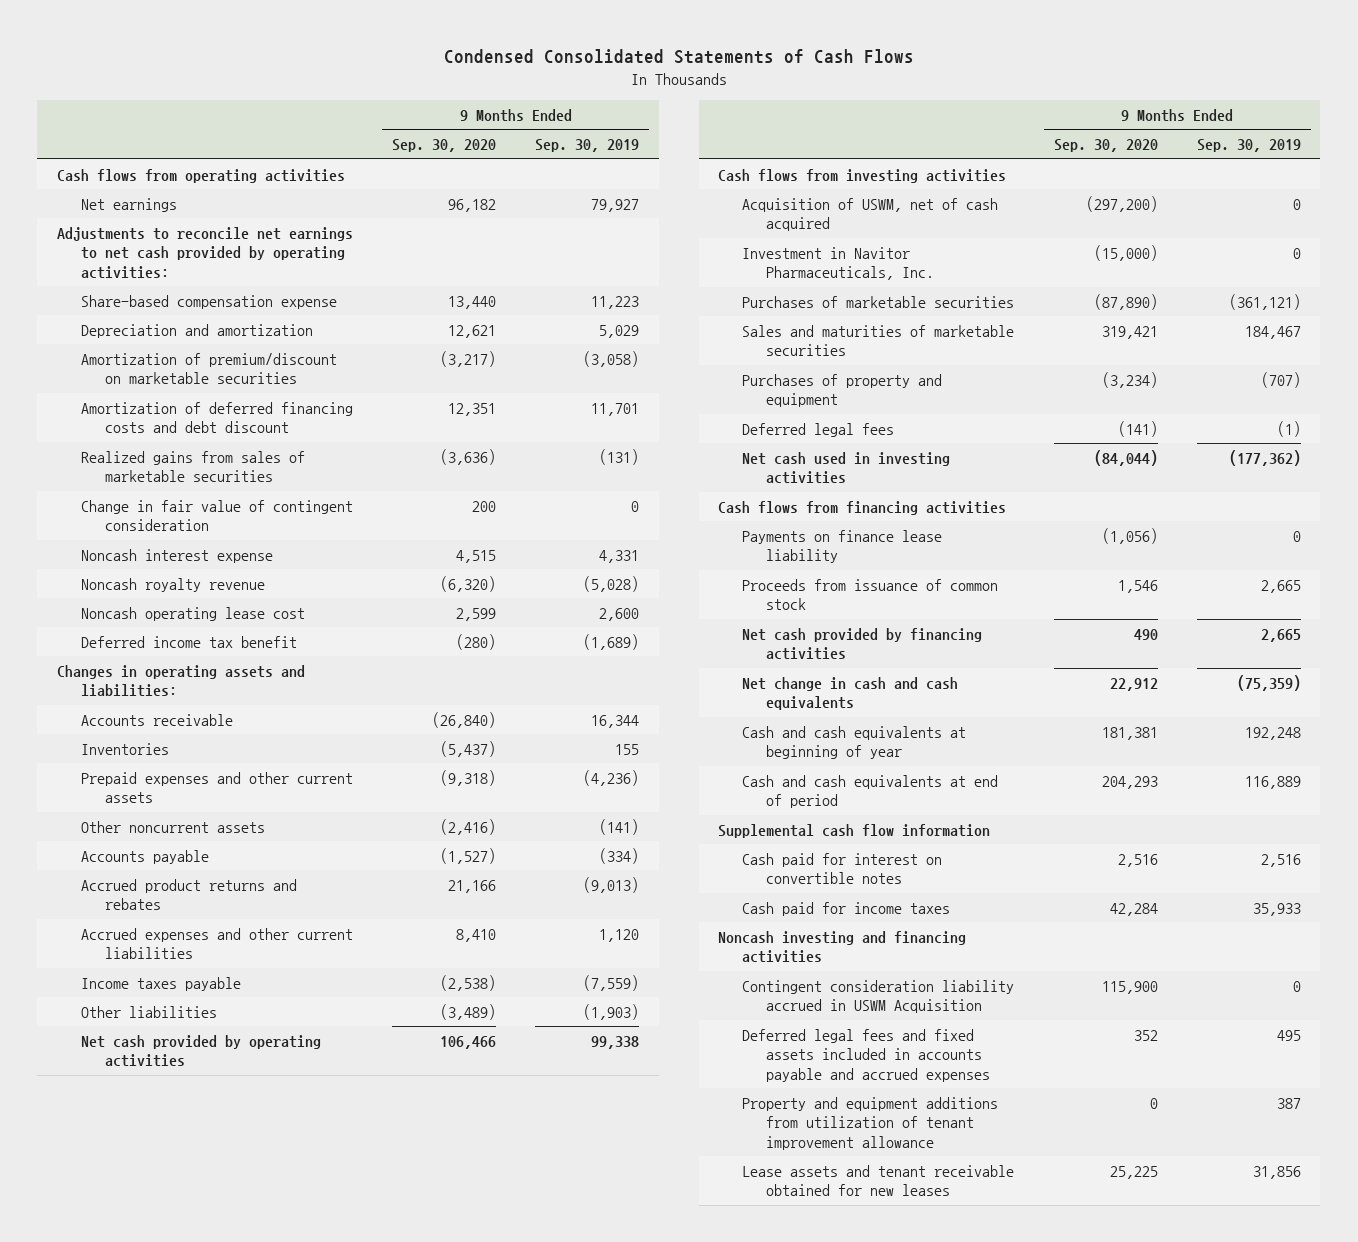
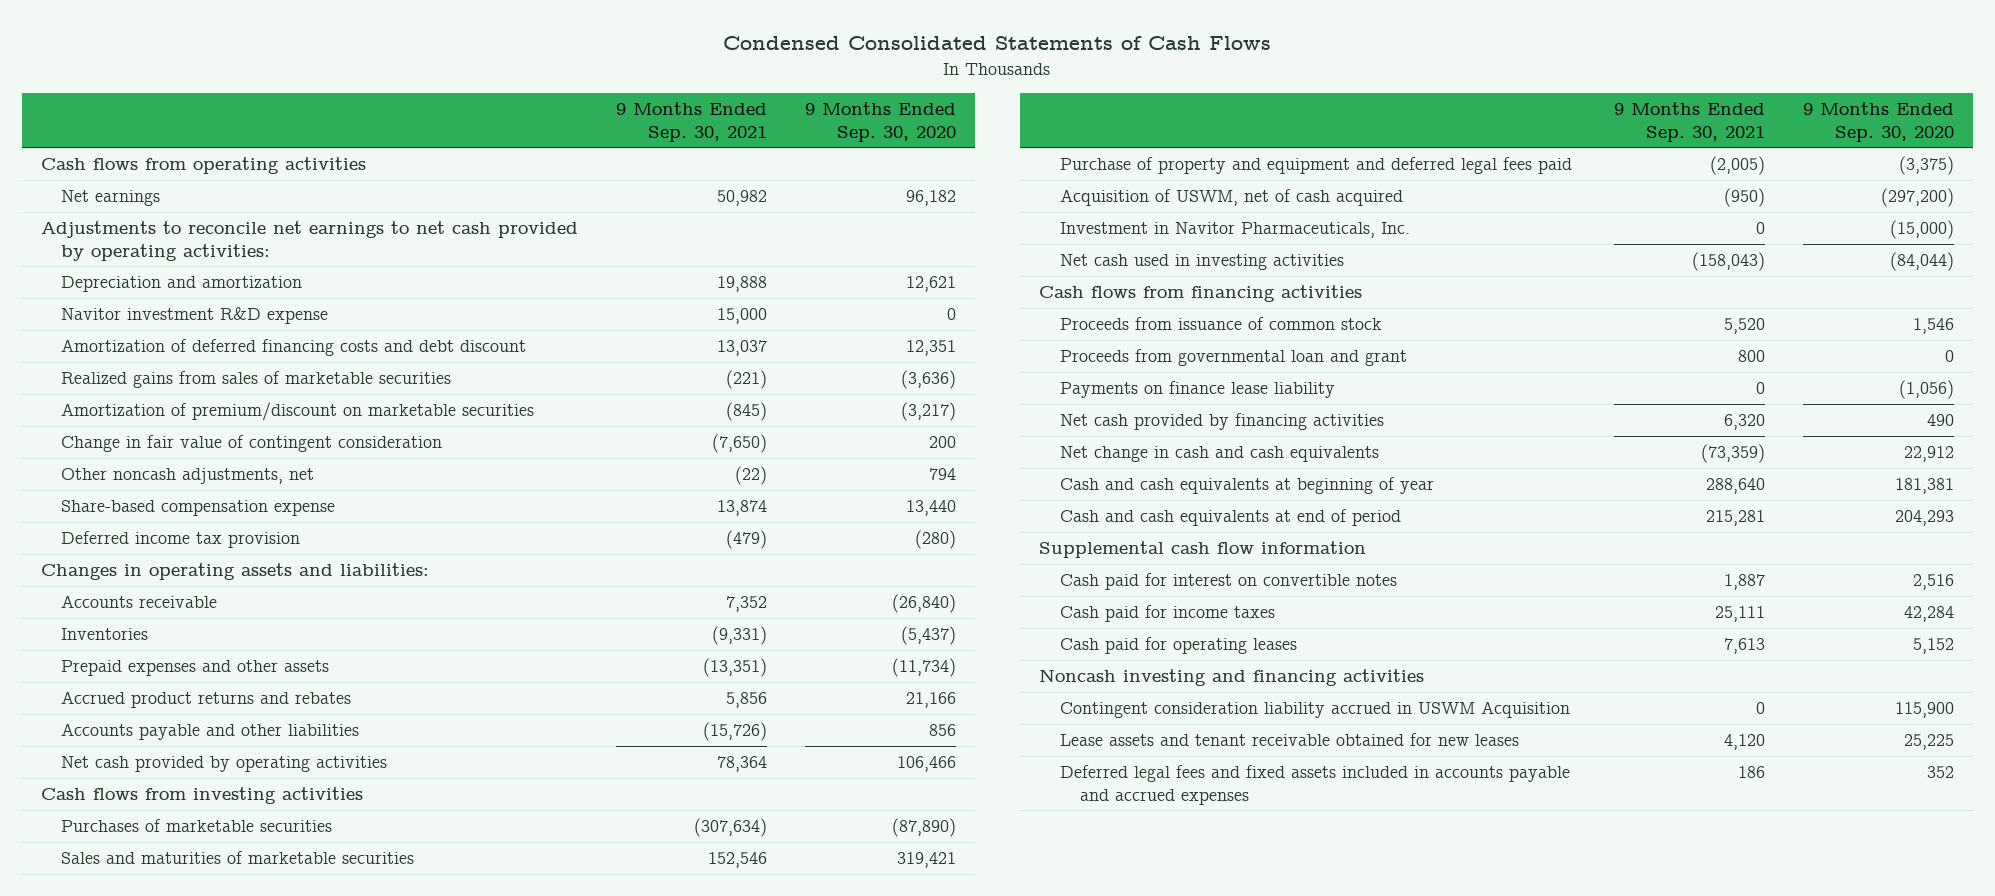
- | 9 Months Ended Sep. 30, 2020 | 9 Months Ended Sep. 30, 2019
+ | 9 Months Ended Sep. 30, 2021 | 9 Months Ended Sep. 30, 2020
+ Navitor investment R&D expense | 15,000 | 0
moved down: Amortization of premium/discount on marketable securities | (845) | (3,217)
- Noncash interest expense | 4,515 | 4,331
- Noncash royalty revenue | (6,320) | (5,028)
- Noncash operating lease cost | 2,599 | 2,600
- Deferred income tax benefit | (280) | (1,689)
+ Other noncash adjustments, net | (22) | 794
moved down: Share-based compensation expense | 13,874 | 13,440
+ Deferred income tax provision | (479) | (280)
- Prepaid expenses and other current assets | (9,318) | (4,236)
- Other noncurrent assets | (2,416) | (141)
- Accounts payable | (1,527) | (334)
+ Prepaid expenses and other assets | (13,351) | (11,734)
- Accrued expenses and other current liabilities | 8,410 | 1,120
- Income taxes payable | (2,538) | (7,559)
- Other liabilities | (3,489) | (1,903)
+ Accounts payable and other liabilities | (15,726) | 856
- Purchases of property and equipment | (3,234) | (707)
- Deferred legal fees | (141) | (1)
+ Purchase of property and equipment and deferred legal fees paid | (2,005) | (3,375)
moved down: Acquisition of USWM, net of cash acquired | (950) | (297,200)
moved down: Investment in Navitor Pharmaceuticals, Inc. | 0 | (15,000)
+ Proceeds from governmental loan and grant | 800 | 0
moved down: Payments on finance lease liability | 0 | (1,056)
+ Cash paid for operating leases | 7,613 | 5,152
- Property and equipment additions from utilization of tenant improvement allowance | 0 | 387
moved down: Deferred legal fees and fixed assets included in accounts payable and accrued expenses | 186 | 352

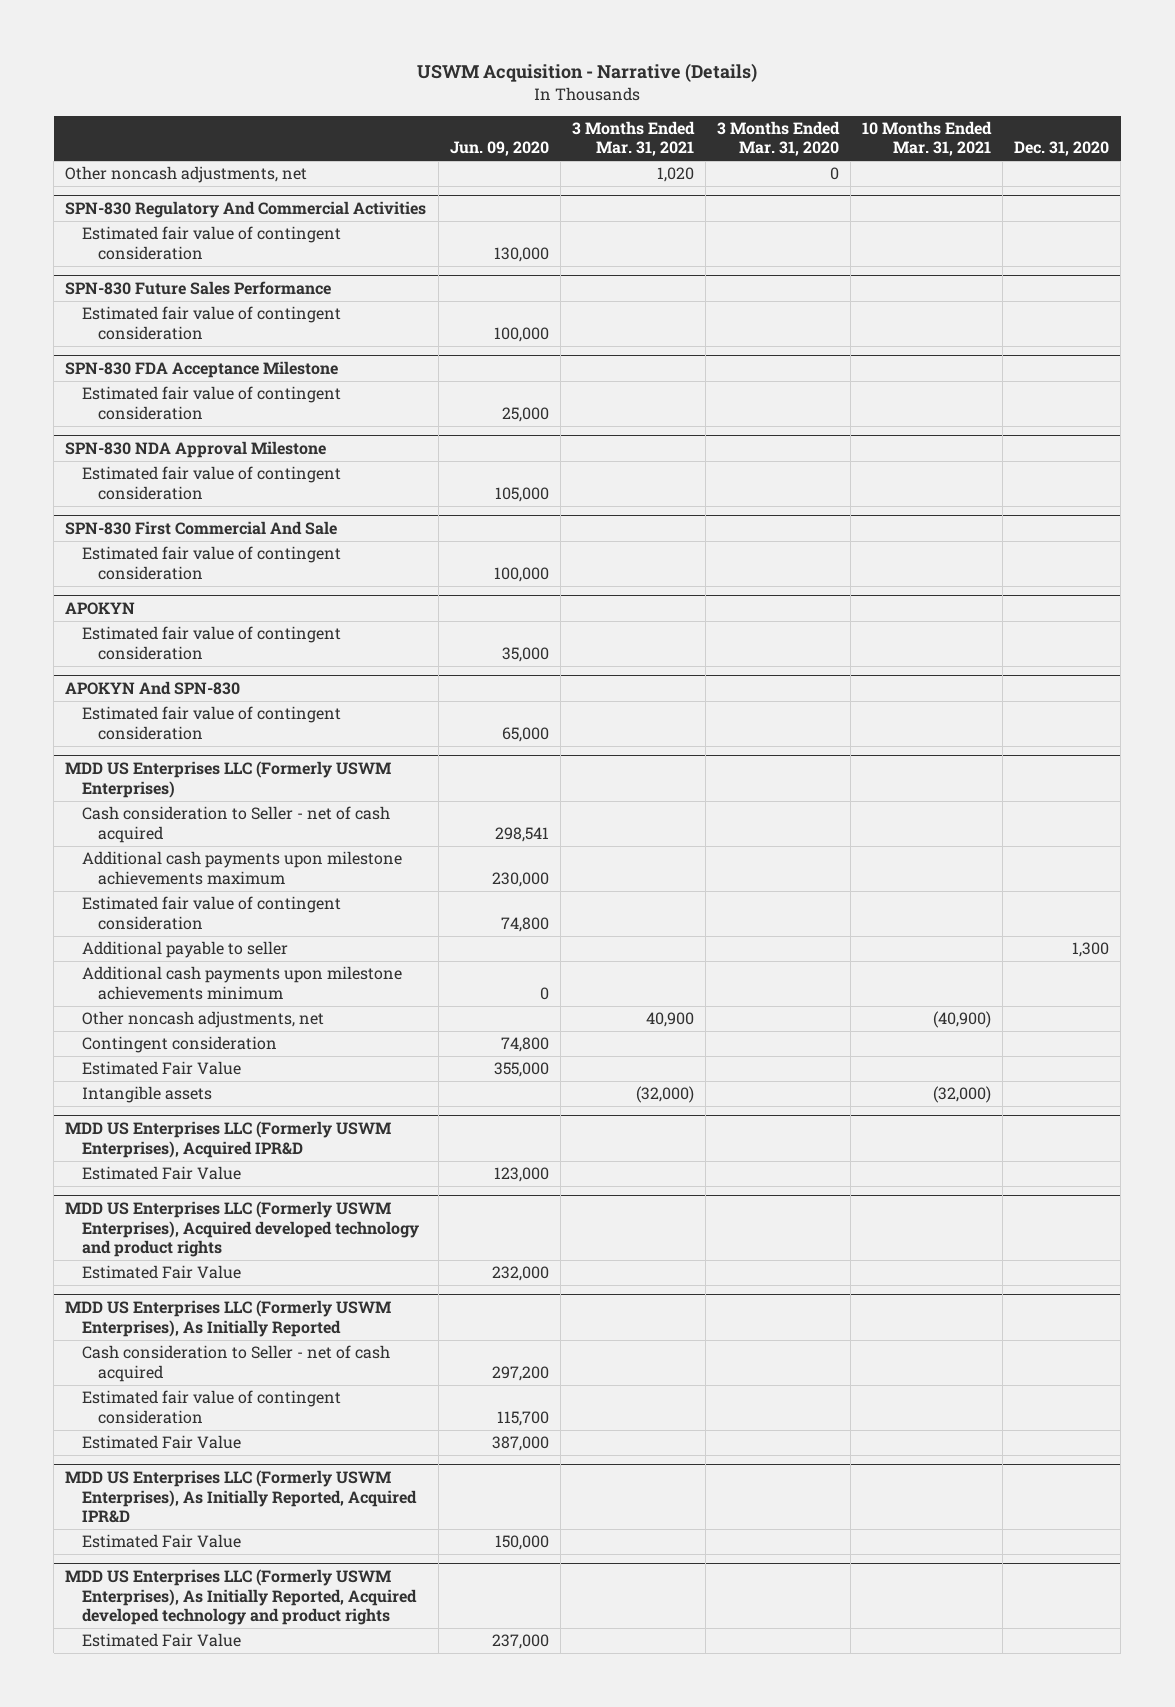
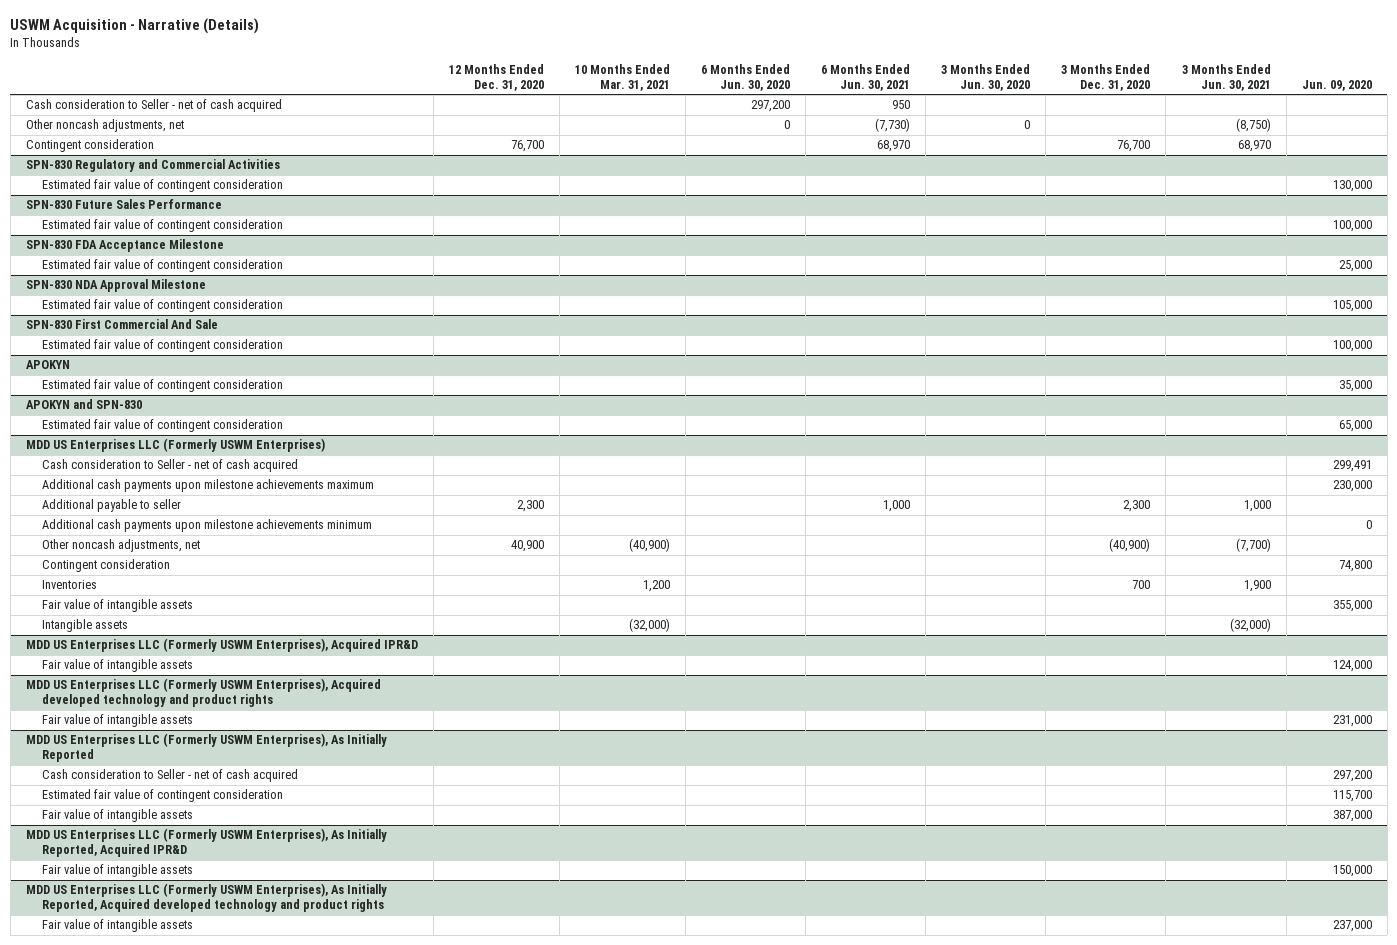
- | Jun. 09, 2020 | 3 Months Ended Mar. 31, 2021 | 3 Months Ended Mar. 31, 2020 | 10 Months Ended Mar. 31, 2021 | Dec. 31, 2020
+ | 12 Months Ended Dec. 31, 2020 | 10 Months Ended Mar. 31, 2021 | 6 Months Ended Jun. 30, 2020 | 6 Months Ended Jun. 30, 2021 | 3 Months Ended Jun. 30, 2020 | 3 Months Ended Dec. 31, 2020 | 3 Months Ended Jun. 30, 2021 | Jun. 09, 2020
+ Cash consideration to Seller - net of cash acquired | | | 297,200 | 950 | | | |
- SPN-830 Regulatory And Commercial Activities
+ Contingent consideration | 76,700 | | | 68,970 | | 76,700 | 68,970 |
+ SPN-830 Regulatory and Commercial Activities
- APOKYN And SPN-830
+ APOKYN and SPN-830
@ MDD US Enterprises LLC (Formerly USWM Enterprises)
- Cash consideration to Seller - net of cash acquired | 298,541 | | | |
+ Cash consideration to Seller - net of cash acquired | | | | | | | | 299,491
- Estimated fair value of contingent consideration | 74,800 | | | |
- Estimated Fair Value | 355,000 | | | |
+ Inventories | | 1,200 | | | | 700 | 1,900 |
+ Fair value of intangible assets | | | | | | | | 355,000
@ MDD US Enterprises LLC (Formerly USWM Enterprises), Acquired IPR&D
- Estimated Fair Value | 123,000 | | | |
+ Fair value of intangible assets | | | | | | | | 124,000
@ MDD US Enterprises LLC (Formerly USWM Enterprises), Acquired developed technology and product rights
- Estimated Fair Value | 232,000 | | | |
+ Fair value of intangible assets | | | | | | | | 231,000
@ MDD US Enterprises LLC (Formerly USWM Enterprises), As Initially Reported
- Estimated Fair Value | 387,000 | | | |
+ Fair value of intangible assets | | | | | | | | 387,000
@ MDD US Enterprises LLC (Formerly USWM Enterprises), As Initially Reported, Acquired IPR&D
- Estimated Fair Value | 150,000 | | | |
+ Fair value of intangible assets | | | | | | | | 150,000
@ MDD US Enterprises LLC (Formerly USWM Enterprises), As Initially Reported, Acquired developed technology and product rights
- Estimated Fair Value | 237,000 | | | |
+ Fair value of intangible assets | | | | | | | | 237,000

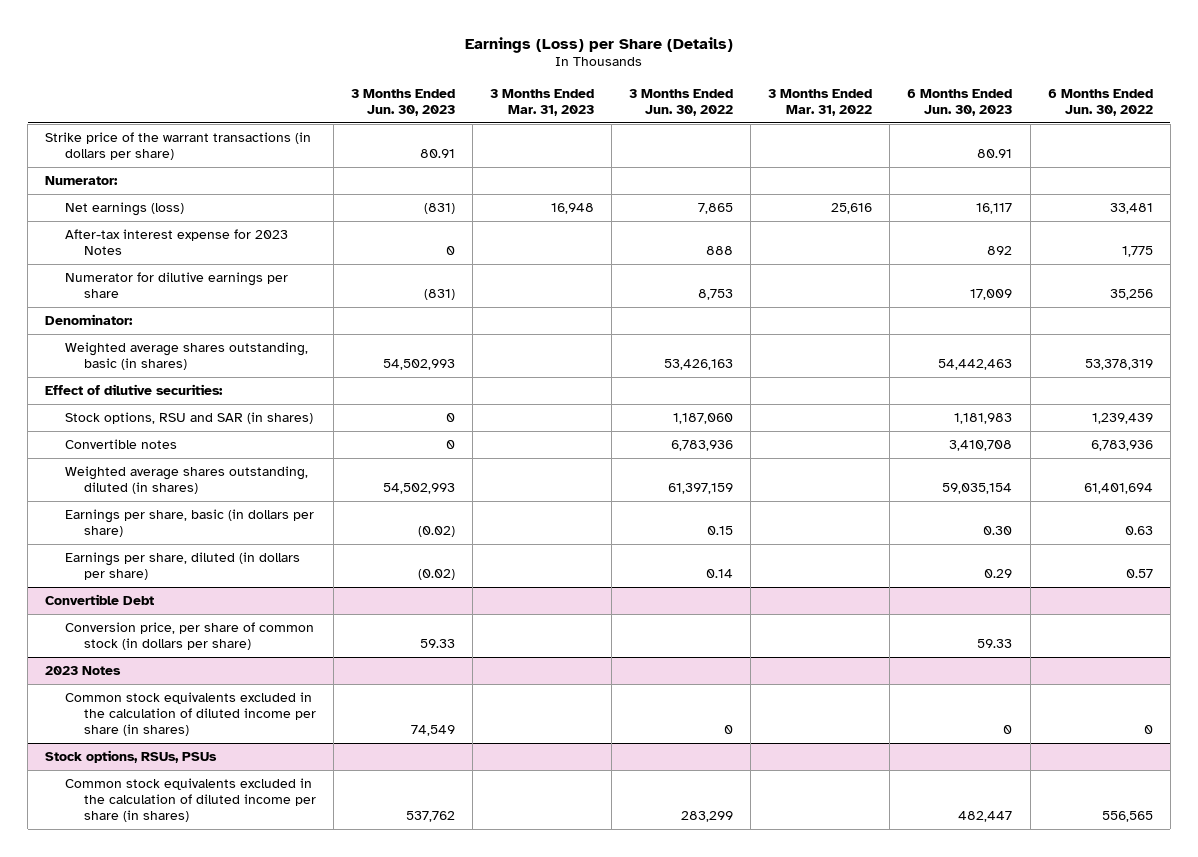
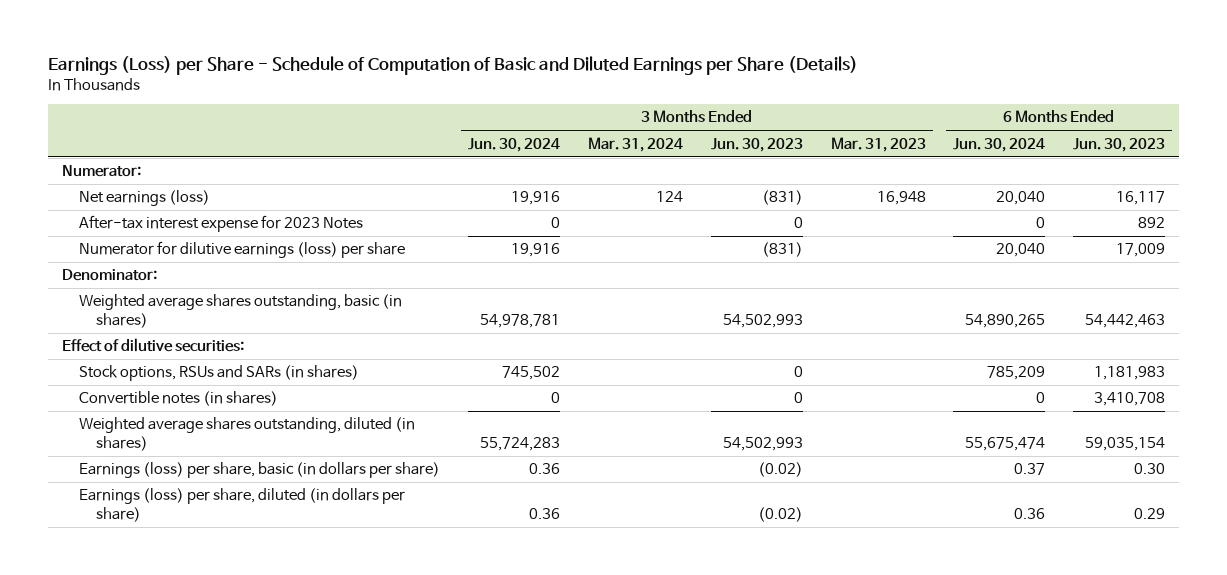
- Earnings (Loss) per Share (Details)
+ Earnings (Loss) per Share - Schedule of Computation of Basic and Diluted Earnings per Share (Details)
- | 3 Months Ended Jun. 30, 2023 | 3 Months Ended Mar. 31, 2023 | 3 Months Ended Jun. 30, 2022 | 3 Months Ended Mar. 31, 2022 | 6 Months Ended Jun. 30, 2023 | 6 Months Ended Jun. 30, 2022
+ | 3 Months Ended Jun. 30, 2024 | 3 Months Ended Mar. 31, 2024 | 3 Months Ended Jun. 30, 2023 | 3 Months Ended Mar. 31, 2023 | 6 Months Ended Jun. 30, 2024 | 6 Months Ended Jun. 30, 2023
- Strike price of the warrant transactions (in dollars per share) | 80.91 | | | | 80.91 |
- Numerator for dilutive earnings per share | (831) | | 8,753 | | 17,009 | 35,256
+ Numerator for dilutive earnings (loss) per share | 19,916 | | (831) | | 20,040 | 17,009
- Stock options, RSU and SAR (in shares) | 0 | | 1,187,060 | | 1,181,983 | 1,239,439
- Convertible notes | 0 | | 6,783,936 | | 3,410,708 | 6,783,936
+ Stock options, RSUs and SARs (in shares) | 745,502 | | 0 | | 785,209 | 1,181,983
+ Convertible notes (in shares) | 0 | | 0 | | 0 | 3,410,708
- Earnings per share, basic (in dollars per share) | (0.02) | | 0.15 | | 0.30 | 0.63
- Earnings per share, diluted (in dollars per share) | (0.02) | | 0.14 | | 0.29 | 0.57
- Convertible Debt
- Conversion price, per share of common stock (in dollars per share) | 59.33 | | | | 59.33 |
- 2023 Notes
- Common stock equivalents excluded in the calculation of diluted income per share (in shares) | 74,549 | | 0 | | 0 | 0
- Stock options, RSUs, PSUs
- Common stock equivalents excluded in the calculation of diluted income per share (in shares) | 537,762 | | 283,299 | | 482,447 | 556,565
+ Earnings (loss) per share, basic (in dollars per share) | 0.36 | | (0.02) | | 0.37 | 0.30
+ Earnings (loss) per share, diluted (in dollars per share) | 0.36 | | (0.02) | | 0.36 | 0.29

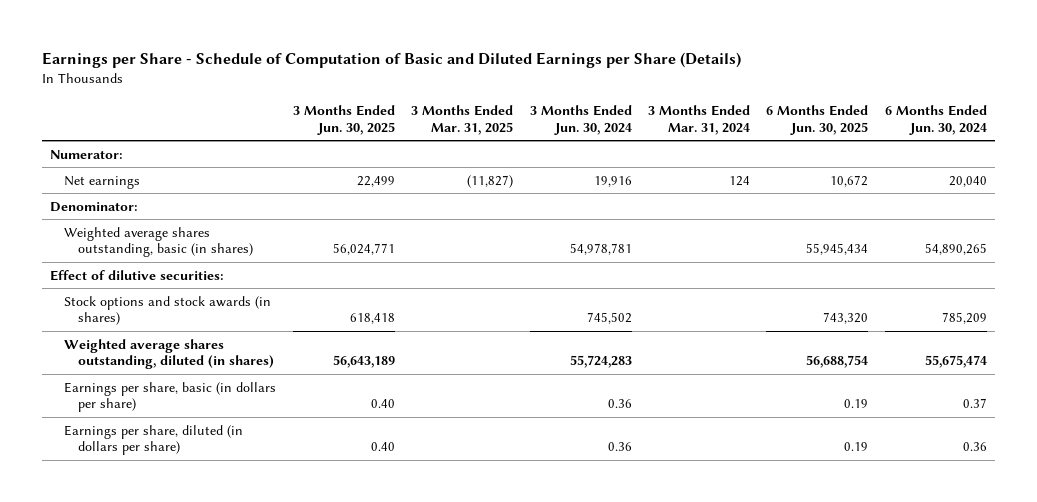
- Earnings (Loss) per Share - Schedule of Computation of Basic and Diluted Earnings per Share (Details)
+ Earnings per Share - Schedule of Computation of Basic and Diluted Earnings per Share (Details)
- | 3 Months Ended Jun. 30, 2024 | 3 Months Ended Mar. 31, 2024 | 3 Months Ended Jun. 30, 2023 | 3 Months Ended Mar. 31, 2023 | 6 Months Ended Jun. 30, 2024 | 6 Months Ended Jun. 30, 2023
+ | 3 Months Ended Jun. 30, 2025 | 3 Months Ended Mar. 31, 2025 | 3 Months Ended Jun. 30, 2024 | 3 Months Ended Mar. 31, 2024 | 6 Months Ended Jun. 30, 2025 | 6 Months Ended Jun. 30, 2024
- Net earnings (loss) | 19,916 | 124 | (831) | 16,948 | 20,040 | 16,117
- After-tax interest expense for 2023 Notes | 0 | | 0 | | 0 | 892
- Numerator for dilutive earnings (loss) per share | 19,916 | | (831) | | 20,040 | 17,009
+ Net earnings | 22,499 | (11,827) | 19,916 | 124 | 10,672 | 20,040
- Stock options, RSUs and SARs (in shares) | 745,502 | | 0 | | 785,209 | 1,181,983
- Convertible notes (in shares) | 0 | | 0 | | 0 | 3,410,708
+ Stock options and stock awards (in shares) | 618,418 | | 745,502 | | 743,320 | 785,209
- Earnings (loss) per share, basic (in dollars per share) | 0.36 | | (0.02) | | 0.37 | 0.30
- Earnings (loss) per share, diluted (in dollars per share) | 0.36 | | (0.02) | | 0.36 | 0.29
+ Earnings per share, basic (in dollars per share) | 0.40 | | 0.36 | | 0.19 | 0.37
+ Earnings per share, diluted (in dollars per share) | 0.40 | | 0.36 | | 0.19 | 0.36

